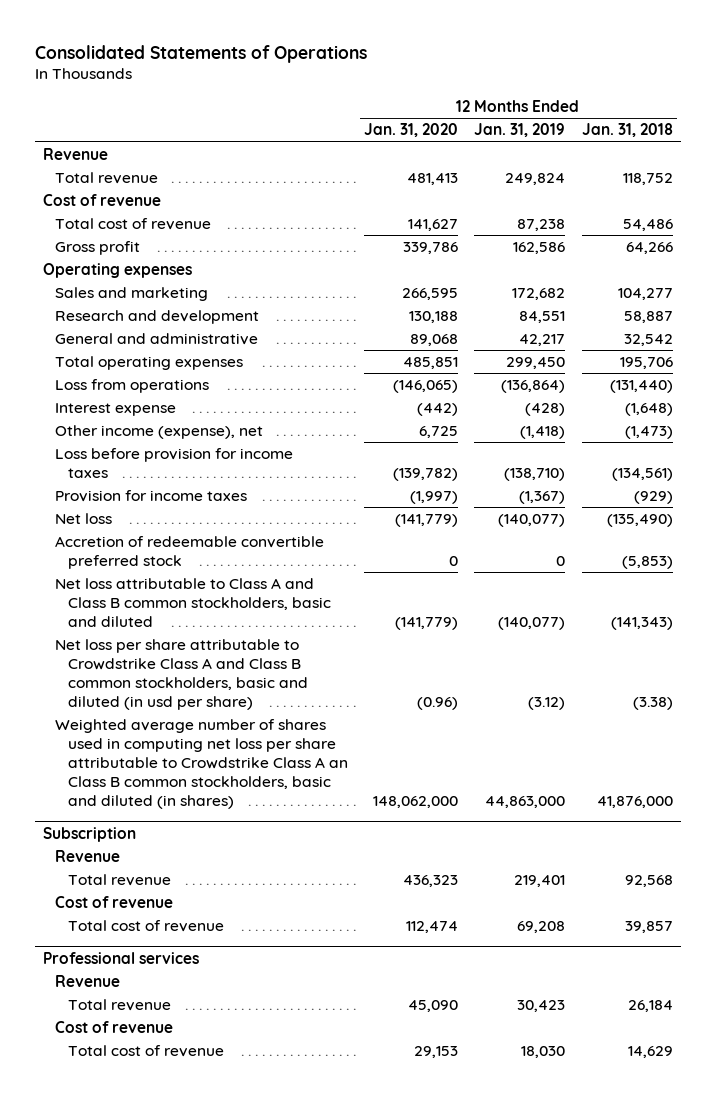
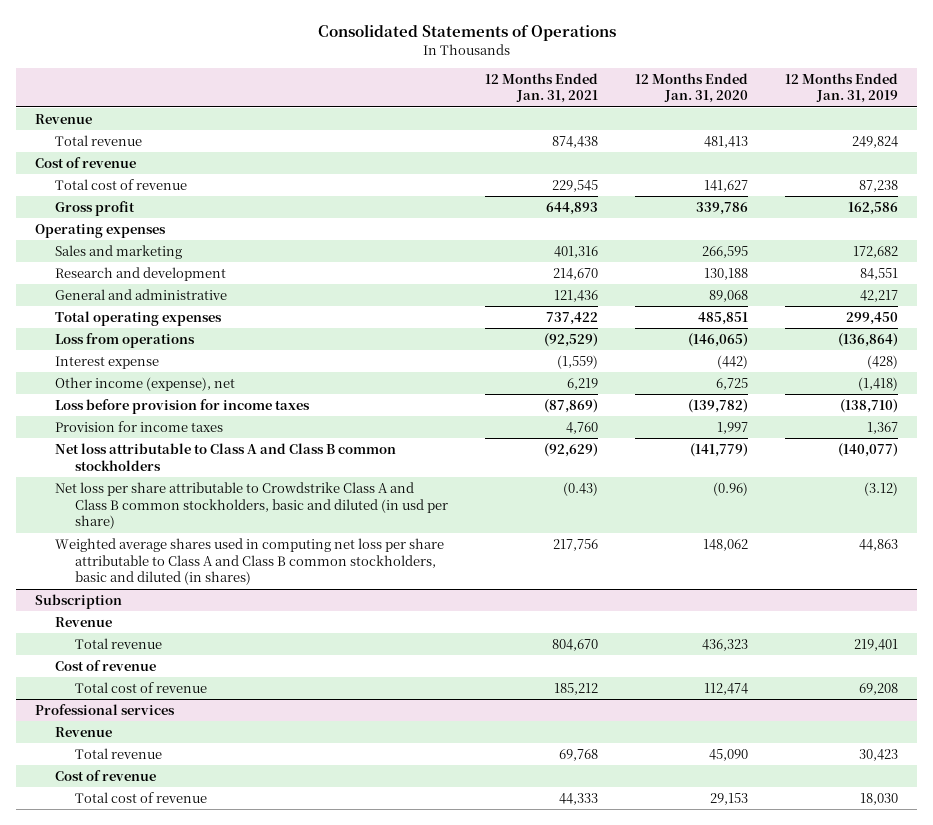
- | 12 Months Ended Jan. 31, 2020 | 12 Months Ended Jan. 31, 2019 | 12 Months Ended Jan. 31, 2018
+ | 12 Months Ended Jan. 31, 2021 | 12 Months Ended Jan. 31, 2020 | 12 Months Ended Jan. 31, 2019
- Provision for income taxes | (1,997) | (1,367) | (929)
- Net loss | (141,779) | (140,077) | (135,490)
- Accretion of redeemable convertible preferred stock | 0 | 0 | (5,853)
- Net loss attributable to Class A and Class B common stockholders, basic and diluted | (141,779) | (140,077) | (141,343)
+ Provision for income taxes | 4,760 | 1,997 | 1,367
+ Net loss attributable to Class A and Class B common stockholders | (92,629) | (141,779) | (140,077)
- Weighted average number of shares used in computing net loss per share attributable to Crowdstrike Class A an Class B common stockholders, basic and diluted (in shares) | 148,062,000 | 44,863,000 | 41,876,000
+ Weighted average shares used in computing net loss per share attributable to Class A and Class B common stockholders, basic and diluted (in shares) | 217,756 | 148,062 | 44,863

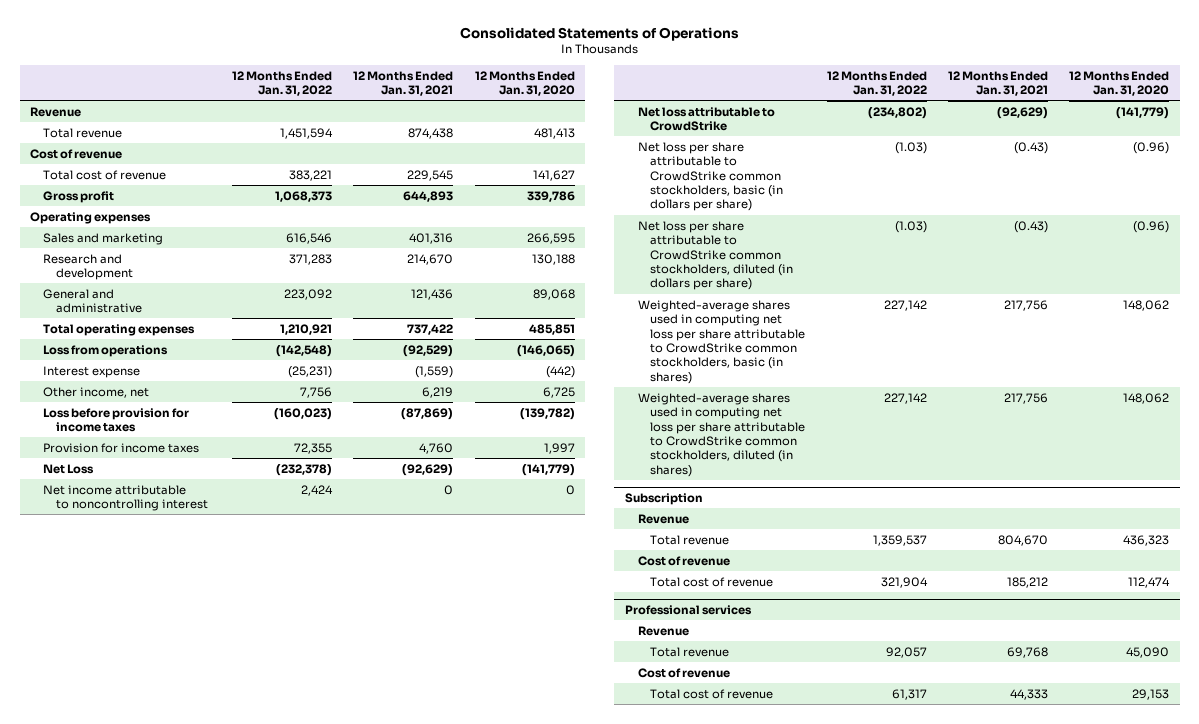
- | 12 Months Ended Jan. 31, 2021 | 12 Months Ended Jan. 31, 2020 | 12 Months Ended Jan. 31, 2019
+ | 12 Months Ended Jan. 31, 2022 | 12 Months Ended Jan. 31, 2021 | 12 Months Ended Jan. 31, 2020
- Other income (expense), net | 6,219 | 6,725 | (1,418)
+ Other income, net | 7,756 | 6,219 | 6,725
- Net loss attributable to Class A and Class B common stockholders | (92,629) | (141,779) | (140,077)
- Net loss per share attributable to Crowdstrike Class A and Class B common stockholders, basic and diluted (in usd per share) | (0.43) | (0.96) | (3.12)
- Weighted average shares used in computing net loss per share attributable to Class A and Class B common stockholders, basic and diluted (in shares) | 217,756 | 148,062 | 44,863
+ Net Loss | (232,378) | (92,629) | (141,779)
+ Net income attributable to noncontrolling interest | 2,424 | 0 | 0
+ Net loss attributable to CrowdStrike | (234,802) | (92,629) | (141,779)
+ Net loss per share attributable to CrowdStrike common stockholders, basic (in dollars per share) | (1.03) | (0.43) | (0.96)
+ Net loss per share attributable to CrowdStrike common stockholders, diluted (in dollars per share) | (1.03) | (0.43) | (0.96)
+ Weighted-average shares used in computing net loss per share attributable to CrowdStrike common stockholders, basic (in shares) | 227,142 | 217,756 | 148,062
+ Weighted-average shares used in computing net loss per share attributable to CrowdStrike common stockholders, diluted (in shares) | 227,142 | 217,756 | 148,062

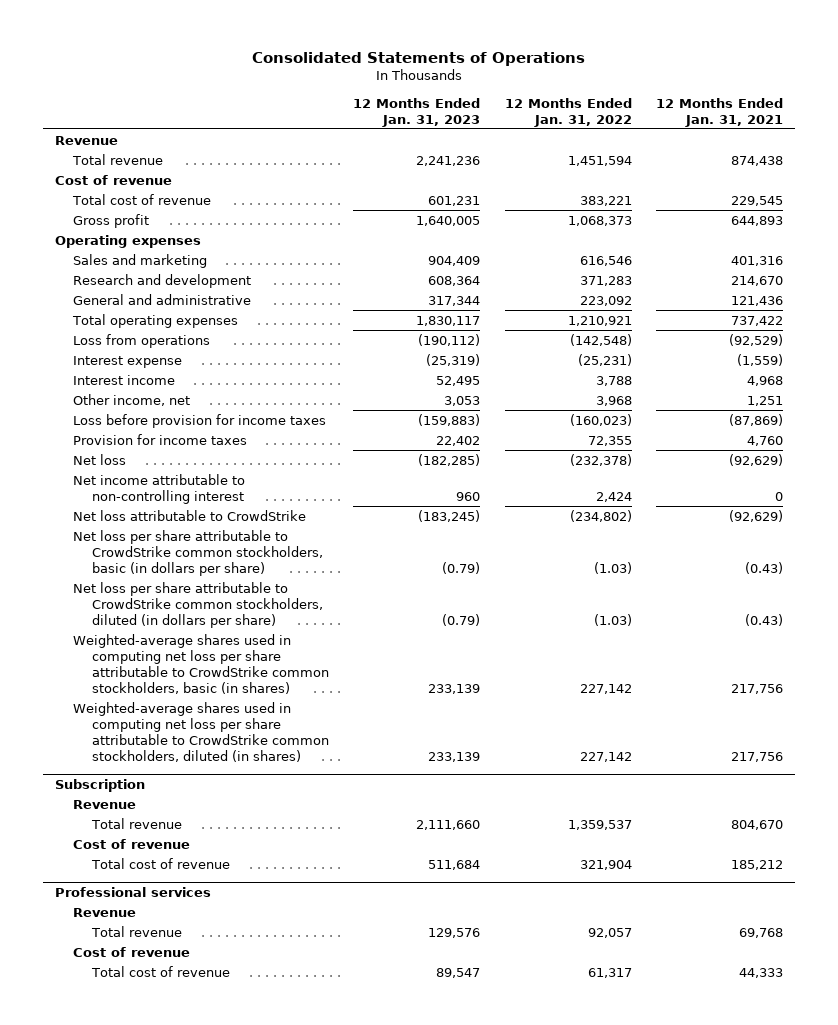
- | 12 Months Ended Jan. 31, 2022 | 12 Months Ended Jan. 31, 2021 | 12 Months Ended Jan. 31, 2020
+ | 12 Months Ended Jan. 31, 2023 | 12 Months Ended Jan. 31, 2022 | 12 Months Ended Jan. 31, 2021
- Other income, net | 7,756 | 6,219 | 6,725
+ Interest income | 52,495 | 3,788 | 4,968
+ Other income, net | 3,053 | 3,968 | 1,251
- Net Loss | (232,378) | (92,629) | (141,779)
- Net income attributable to noncontrolling interest | 2,424 | 0 | 0
+ Net loss | (182,285) | (232,378) | (92,629)
+ Net income attributable to non-controlling interest | 960 | 2,424 | 0

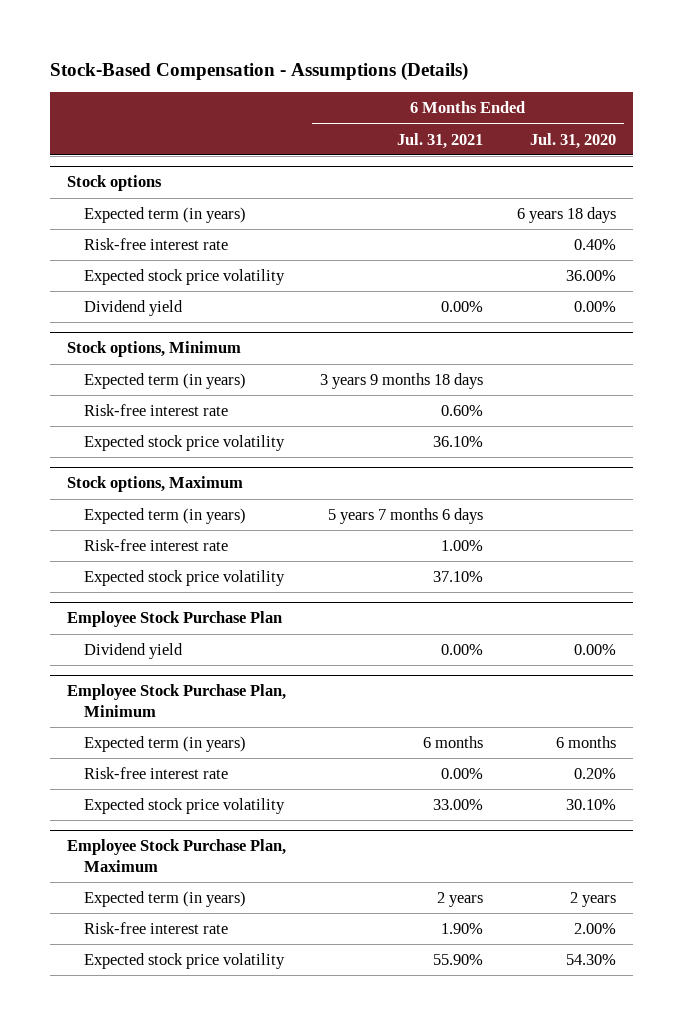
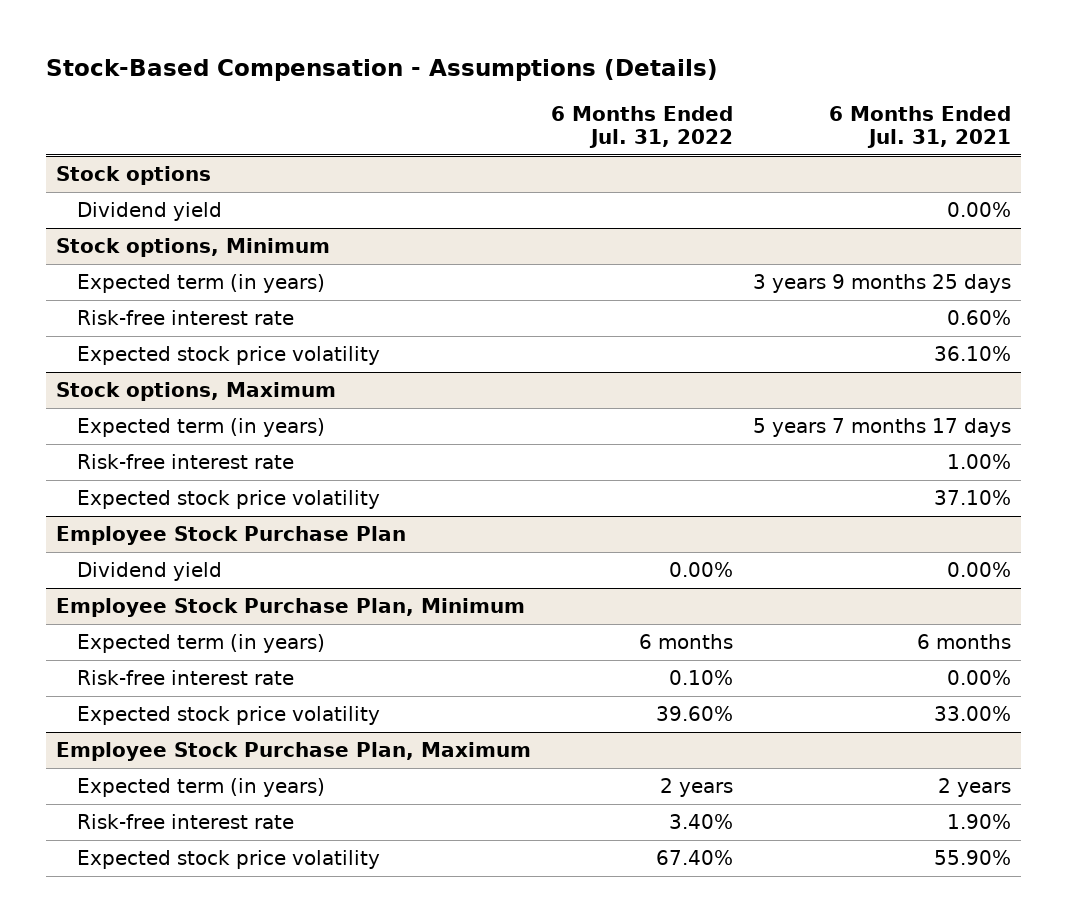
- | 6 Months Ended Jul. 31, 2021 | 6 Months Ended Jul. 31, 2020
+ | 6 Months Ended Jul. 31, 2022 | 6 Months Ended Jul. 31, 2021
@ Stock options
- Expected term (in years) | | 6 years 18 days
- Risk-free interest rate | | 0.40%
- Expected stock price volatility | | 36.00%
@ Stock options, Minimum
- Expected term (in years) | 3 years 9 months 18 days |
+ Expected term (in years) | | 3 years 9 months 25 days
@ Stock options, Maximum
- Expected term (in years) | 5 years 7 months 6 days |
+ Expected term (in years) | | 5 years 7 months 17 days

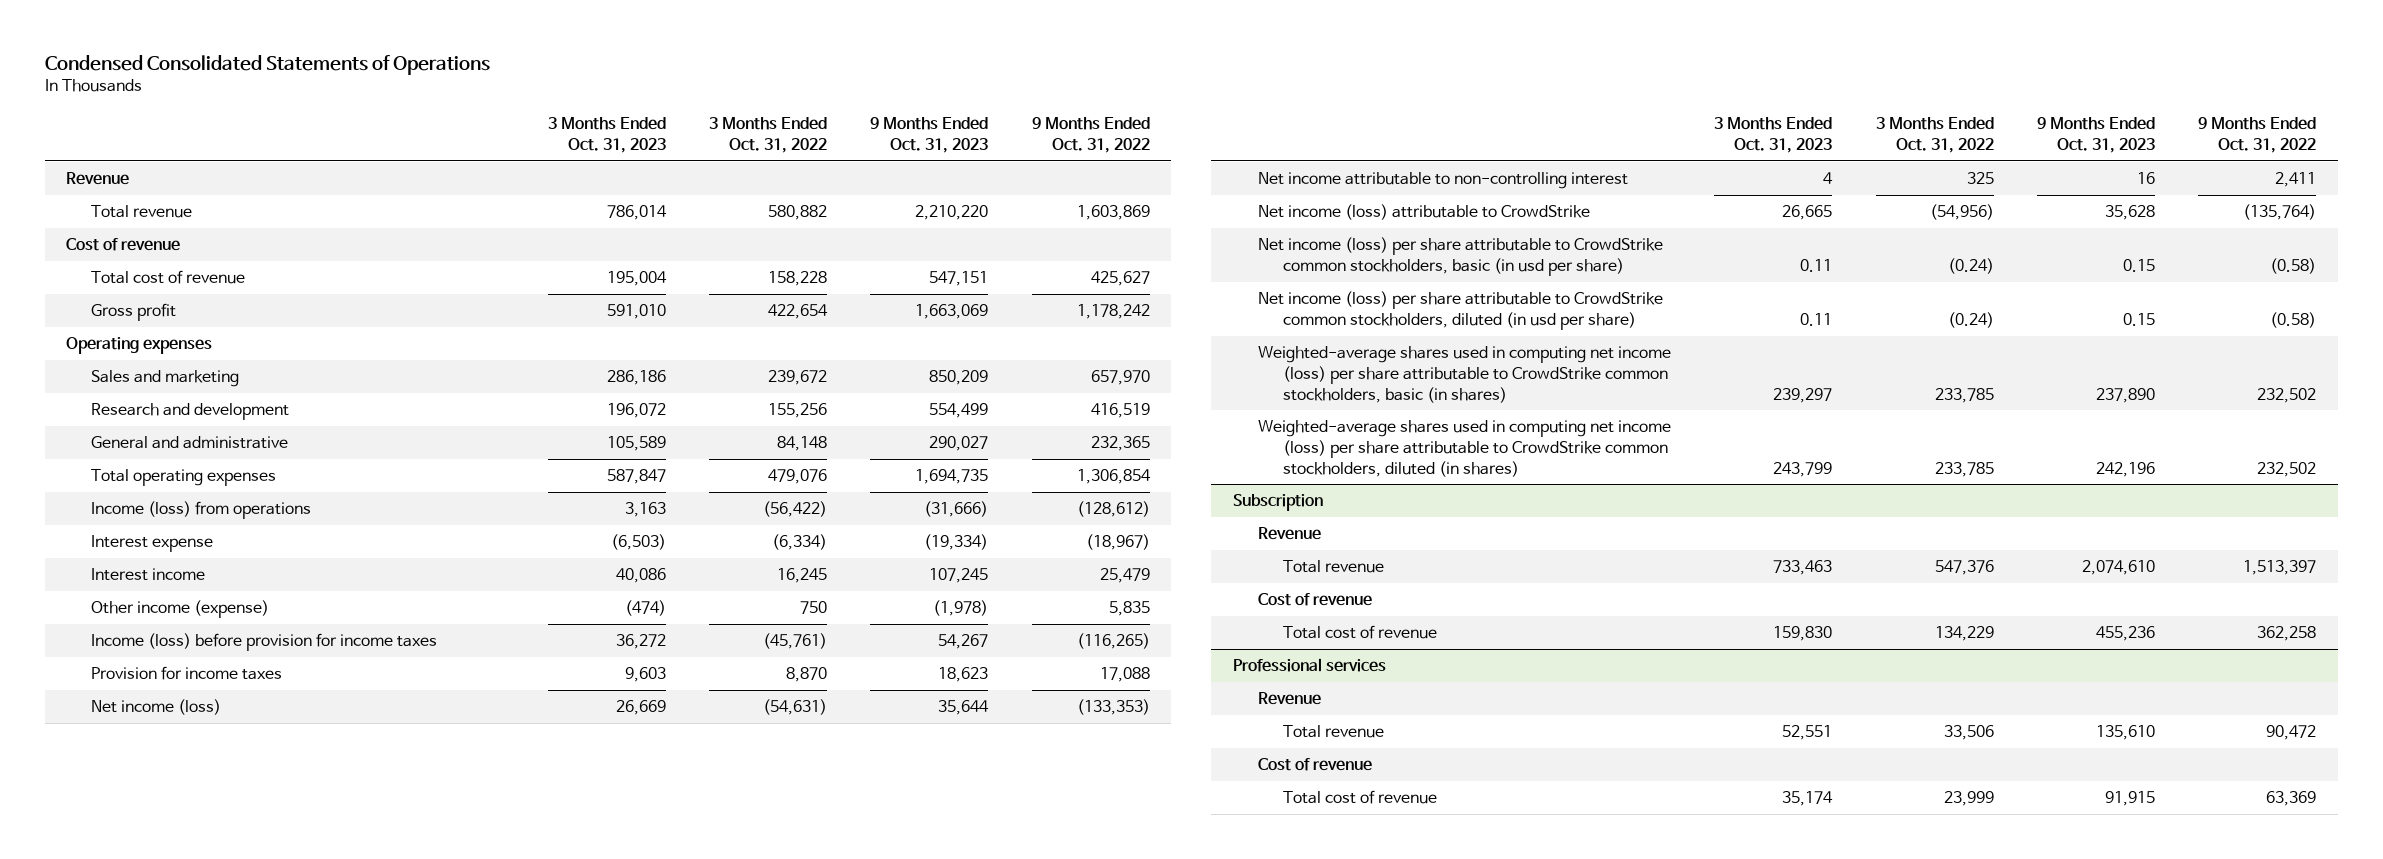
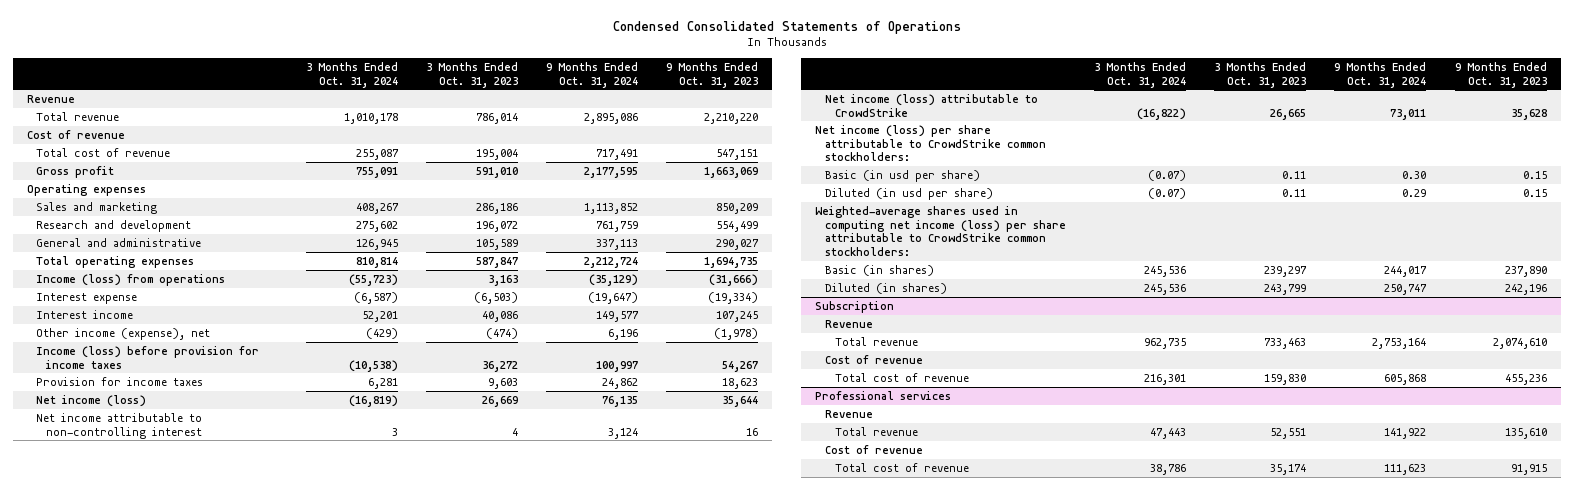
- | 3 Months Ended Oct. 31, 2023 | 3 Months Ended Oct. 31, 2022 | 9 Months Ended Oct. 31, 2023 | 9 Months Ended Oct. 31, 2022
+ | 3 Months Ended Oct. 31, 2024 | 3 Months Ended Oct. 31, 2023 | 9 Months Ended Oct. 31, 2024 | 9 Months Ended Oct. 31, 2023
- Other income (expense) | (474) | 750 | (1,978) | 5,835
+ Other income (expense), net | (429) | (474) | 6,196 | (1,978)
- Net income (loss) per share attributable to CrowdStrike common stockholders, basic (in usd per share) | 0.11 | (0.24) | 0.15 | (0.58)
- Net income (loss) per share attributable to CrowdStrike common stockholders, diluted (in usd per share) | 0.11 | (0.24) | 0.15 | (0.58)
- Weighted-average shares used in computing net income (loss) per share attributable to CrowdStrike common stockholders, basic (in shares) | 239,297 | 233,785 | 237,890 | 232,502
- Weighted-average shares used in computing net income (loss) per share attributable to CrowdStrike common stockholders, diluted (in shares) | 243,799 | 233,785 | 242,196 | 232,502
+ Net income (loss) per share attributable to CrowdStrike common stockholders:
+ Basic (in usd per share) | (0.07) | 0.11 | 0.30 | 0.15
+ Diluted (in usd per share) | (0.07) | 0.11 | 0.29 | 0.15
+ Weighted-average shares used in computing net income (loss) per share attributable to CrowdStrike common stockholders:
+ Basic (in shares) | 245,536 | 239,297 | 244,017 | 237,890
+ Diluted (in shares) | 245,536 | 243,799 | 250,747 | 242,196

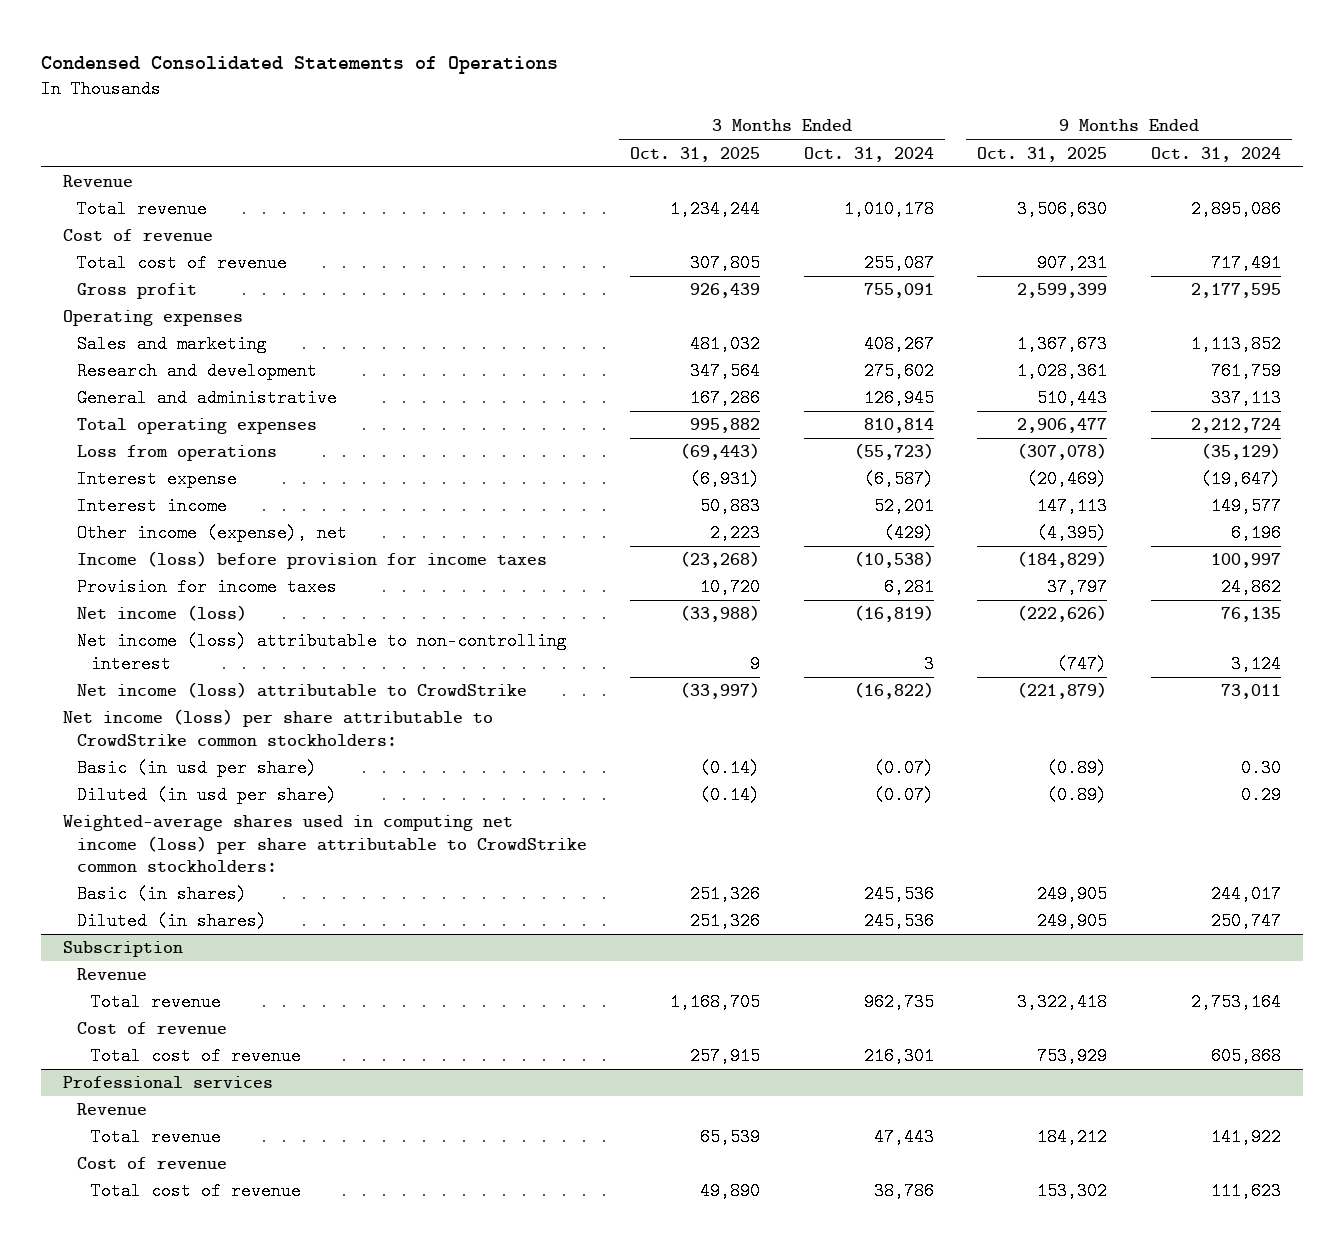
- | 3 Months Ended Oct. 31, 2024 | 3 Months Ended Oct. 31, 2023 | 9 Months Ended Oct. 31, 2024 | 9 Months Ended Oct. 31, 2023
+ | 3 Months Ended Oct. 31, 2025 | 3 Months Ended Oct. 31, 2024 | 9 Months Ended Oct. 31, 2025 | 9 Months Ended Oct. 31, 2024
- Income (loss) from operations | (55,723) | 3,163 | (35,129) | (31,666)
+ Loss from operations | (69,443) | (55,723) | (307,078) | (35,129)
- Net income attributable to non-controlling interest | 3 | 4 | 3,124 | 16
+ Net income (loss) attributable to non-controlling interest | 9 | 3 | (747) | 3,124

